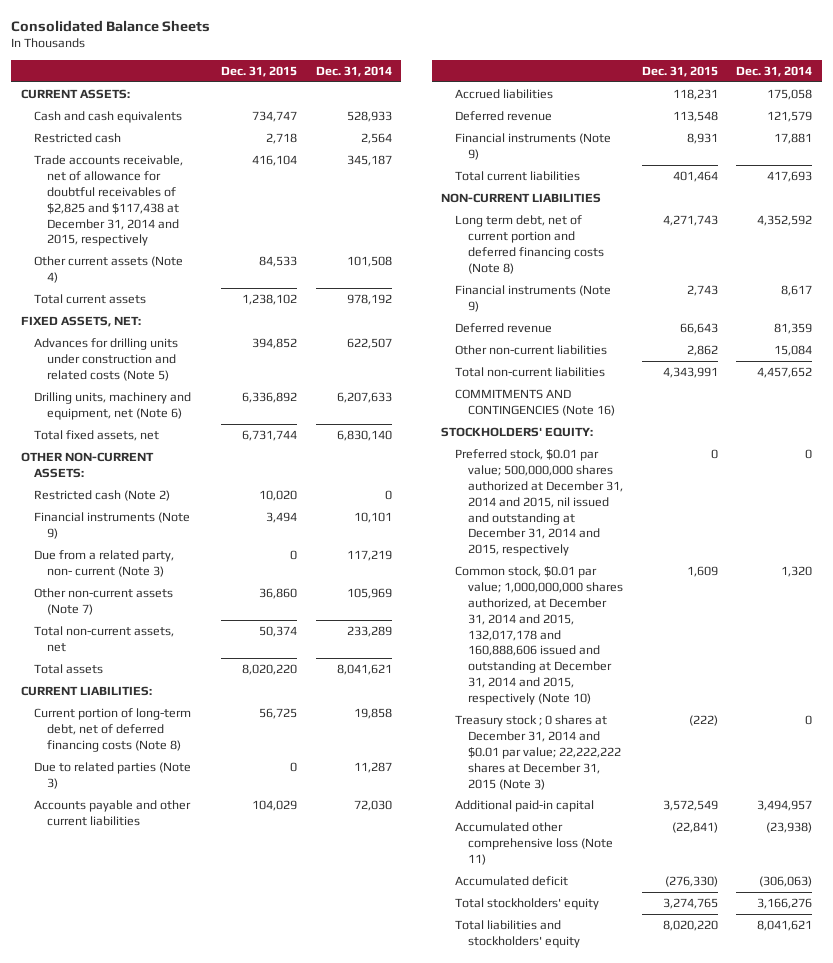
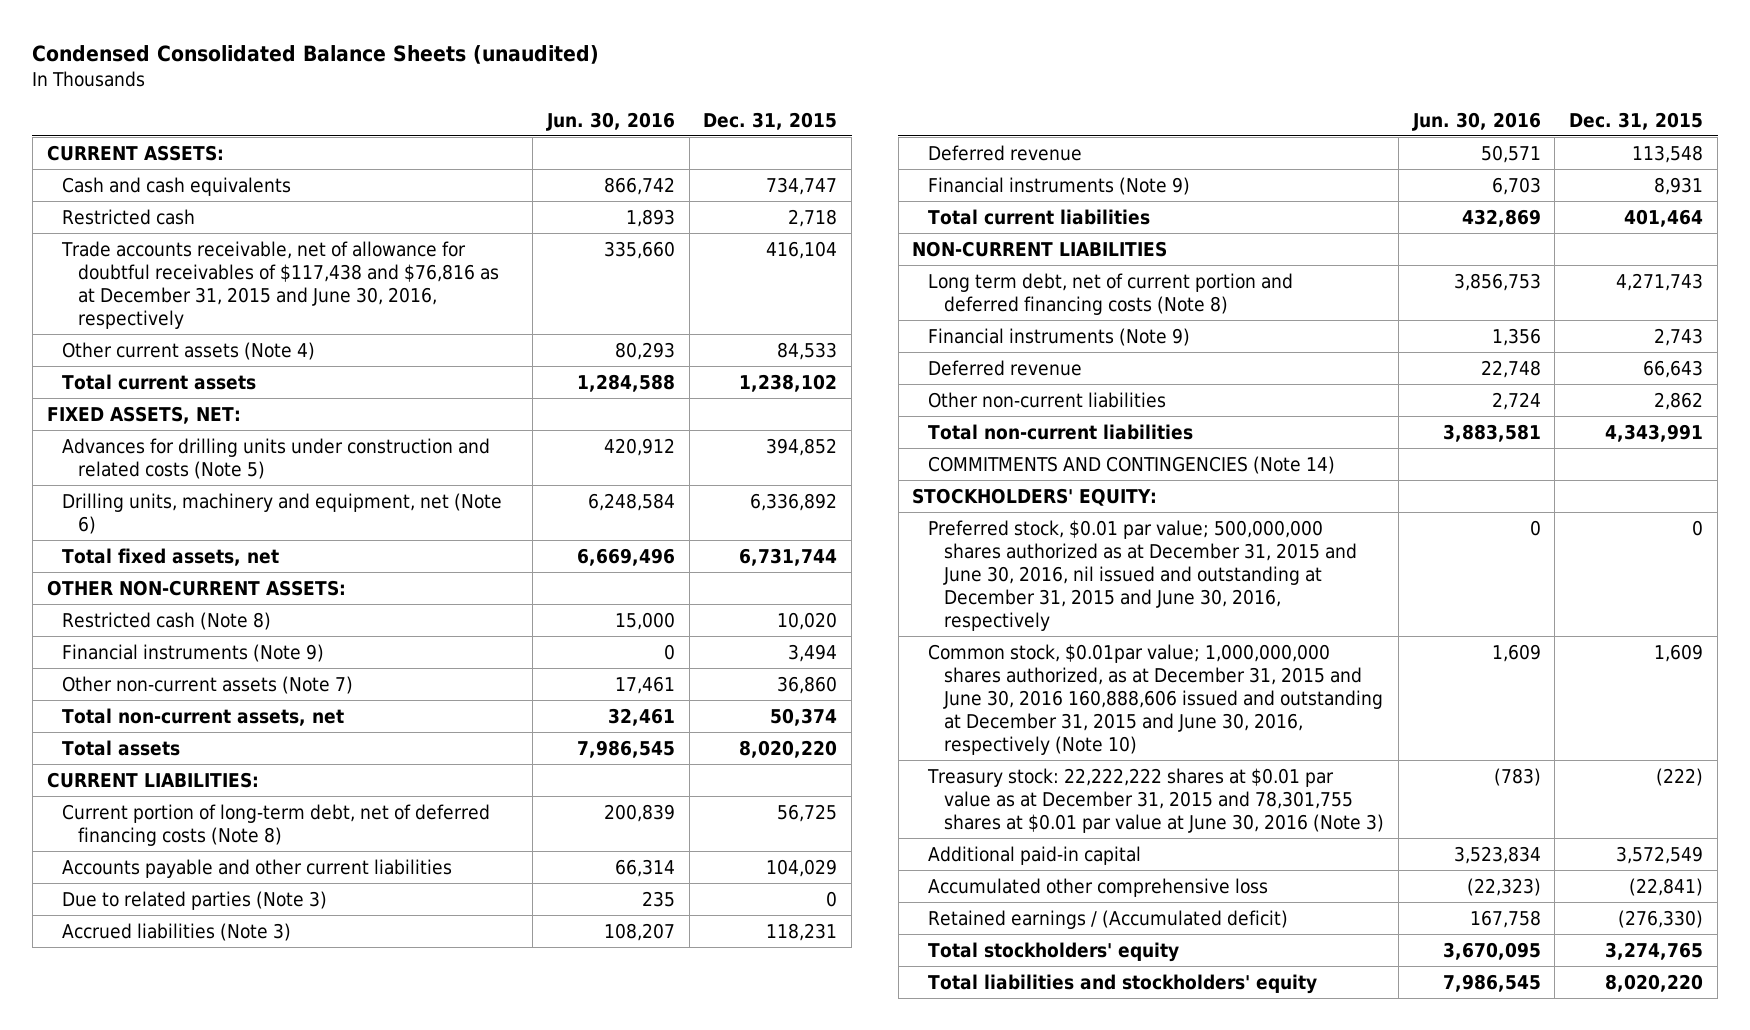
- Consolidated Balance Sheets
+ Condensed Consolidated Balance Sheets (unaudited)
- | Dec. 31, 2015 | Dec. 31, 2014
+ | Jun. 30, 2016 | Dec. 31, 2015
- Trade accounts receivable, net of allowance for doubtful receivables of $2,825 and $117,438 at December 31, 2014 and 2015, respectively | 416,104 | 345,187
+ Trade accounts receivable, net of allowance for doubtful receivables of $117,438 and $76,816 as at December 31, 2015 and June 30, 2016, respectively | 335,660 | 416,104
- Restricted cash (Note 2) | 10,020 | 0
+ Restricted cash (Note 8) | 15,000 | 10,020
- Due from a related party, non- current (Note 3) | 0 | 117,219
- Accrued liabilities | 118,231 | 175,058
moved down: Due to related parties (Note 3) | 235 | 0
+ Accrued liabilities (Note 3) | 108,207 | 118,231
- COMMITMENTS AND CONTINGENCIES (Note 16)
+ COMMITMENTS AND CONTINGENCIES (Note 14)
- Preferred stock, $0.01 par value; 500,000,000 shares authorized at December 31, 2014 and 2015, nil issued and outstanding at December 31, 2014 and 2015, respectively | 0 | 0
- Common stock, $0.01 par value; 1,000,000,000 shares authorized, at December 31, 2014 and 2015, 132,017,178 and 160,888,606 issued and outstanding at December 31, 2014 and 2015, respectively (Note 10) | 1,609 | 1,320
- Treasury stock ; 0 shares at December 31, 2014 and $0.01 par value; 22,222,222 shares at December 31, 2015 (Note 3) | (222) | 0
+ Preferred stock, $0.01 par value; 500,000,000 shares authorized as at December 31, 2015 and June 30, 2016, nil issued and outstanding at December 31, 2015 and June 30, 2016, respectively | 0 | 0
+ Common stock, $0.01par value; 1,000,000,000 shares authorized, as at December 31, 2015 and June 30, 2016 160,888,606 issued and outstanding at December 31, 2015 and June 30, 2016, respectively (Note 10) | 1,609 | 1,609
+ Treasury stock: 22,222,222 shares at $0.01 par value as at December 31, 2015 and 78,301,755 shares at $0.01 par value at June 30, 2016 (Note 3) | (783) | (222)
- Accumulated other comprehensive loss (Note 11) | (22,841) | (23,938)
- Accumulated deficit | (276,330) | (306,063)
+ Accumulated other comprehensive loss | (22,323) | (22,841)
+ Retained earnings / (Accumulated deficit) | 167,758 | (276,330)

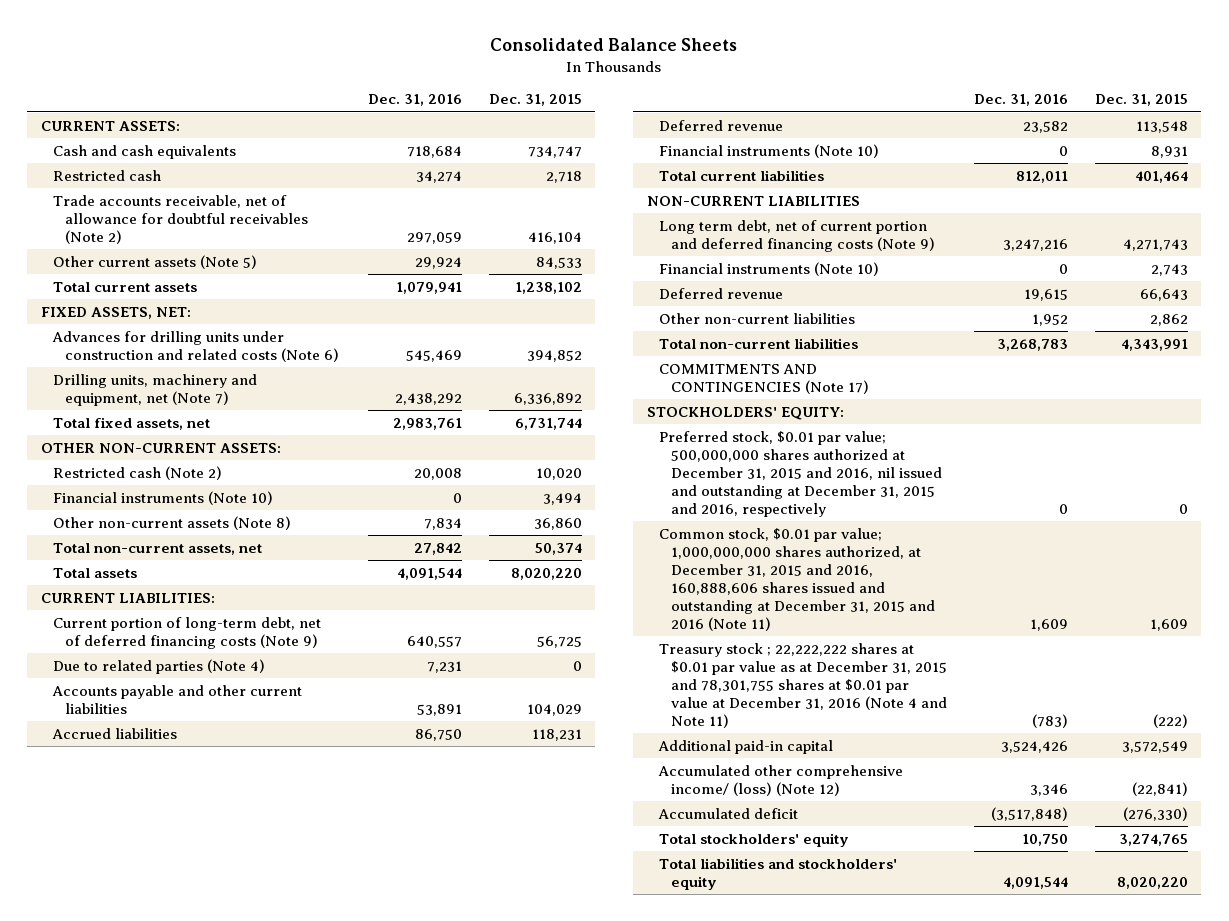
- Condensed Consolidated Balance Sheets (unaudited)
+ Consolidated Balance Sheets
- | Jun. 30, 2016 | Dec. 31, 2015
+ | Dec. 31, 2016 | Dec. 31, 2015
- Trade accounts receivable, net of allowance for doubtful receivables of $117,438 and $76,816 as at December 31, 2015 and June 30, 2016, respectively | 335,660 | 416,104
- Other current assets (Note 4) | 80,293 | 84,533
+ Trade accounts receivable, net of allowance for doubtful receivables (Note 2) | 297,059 | 416,104
+ Other current assets (Note 5) | 29,924 | 84,533
- Advances for drilling units under construction and related costs (Note 5) | 420,912 | 394,852
- Drilling units, machinery and equipment, net (Note 6) | 6,248,584 | 6,336,892
+ Advances for drilling units under construction and related costs (Note 6) | 545,469 | 394,852
+ Drilling units, machinery and equipment, net (Note 7) | 2,438,292 | 6,336,892
- Restricted cash (Note 8) | 15,000 | 10,020
- Financial instruments (Note 9) | 0 | 3,494
- Other non-current assets (Note 7) | 17,461 | 36,860
+ Restricted cash (Note 2) | 20,008 | 10,020
+ Financial instruments (Note 10) | 0 | 3,494
+ Other non-current assets (Note 8) | 7,834 | 36,860
- Current portion of long-term debt, net of deferred financing costs (Note 8) | 200,839 | 56,725
+ Current portion of long-term debt, net of deferred financing costs (Note 9) | 640,557 | 56,725
+ Due to related parties (Note 4) | 7,231 | 0
- Due to related parties (Note 3) | 235 | 0
- Accrued liabilities (Note 3) | 108,207 | 118,231
+ Accrued liabilities | 86,750 | 118,231
- Financial instruments (Note 9) | 6,703 | 8,931
+ Financial instruments (Note 10) | 0 | 8,931
- Long term debt, net of current portion and deferred financing costs (Note 8) | 3,856,753 | 4,271,743
- Financial instruments (Note 9) | 1,356 | 2,743
+ Long term debt, net of current portion and deferred financing costs (Note 9) | 3,247,216 | 4,271,743
+ Financial instruments (Note 10) | 0 | 2,743
- COMMITMENTS AND CONTINGENCIES (Note 14)
+ COMMITMENTS AND CONTINGENCIES (Note 17)
- Preferred stock, $0.01 par value; 500,000,000 shares authorized as at December 31, 2015 and June 30, 2016, nil issued and outstanding at December 31, 2015 and June 30, 2016, respectively | 0 | 0
- Common stock, $0.01par value; 1,000,000,000 shares authorized, as at December 31, 2015 and June 30, 2016 160,888,606 issued and outstanding at December 31, 2015 and June 30, 2016, respectively (Note 10) | 1,609 | 1,609
- Treasury stock: 22,222,222 shares at $0.01 par value as at December 31, 2015 and 78,301,755 shares at $0.01 par value at June 30, 2016 (Note 3) | (783) | (222)
+ Preferred stock, $0.01 par value; 500,000,000 shares authorized at December 31, 2015 and 2016, nil issued and outstanding at December 31, 2015 and 2016, respectively | 0 | 0
+ Common stock, $0.01 par value; 1,000,000,000 shares authorized, at December 31, 2015 and 2016, 160,888,606 shares issued and outstanding at December 31, 2015 and 2016 (Note 11) | 1,609 | 1,609
+ Treasury stock ; 22,222,222 shares at $0.01 par value as at December 31, 2015 and 78,301,755 shares at $0.01 par value at December 31, 2016 (Note 4 and Note 11) | (783) | (222)
- Accumulated other comprehensive loss | (22,323) | (22,841)
- Retained earnings / (Accumulated deficit) | 167,758 | (276,330)
+ Accumulated other comprehensive income/ (loss) (Note 12) | 3,346 | (22,841)
+ Accumulated deficit | (3,517,848) | (276,330)

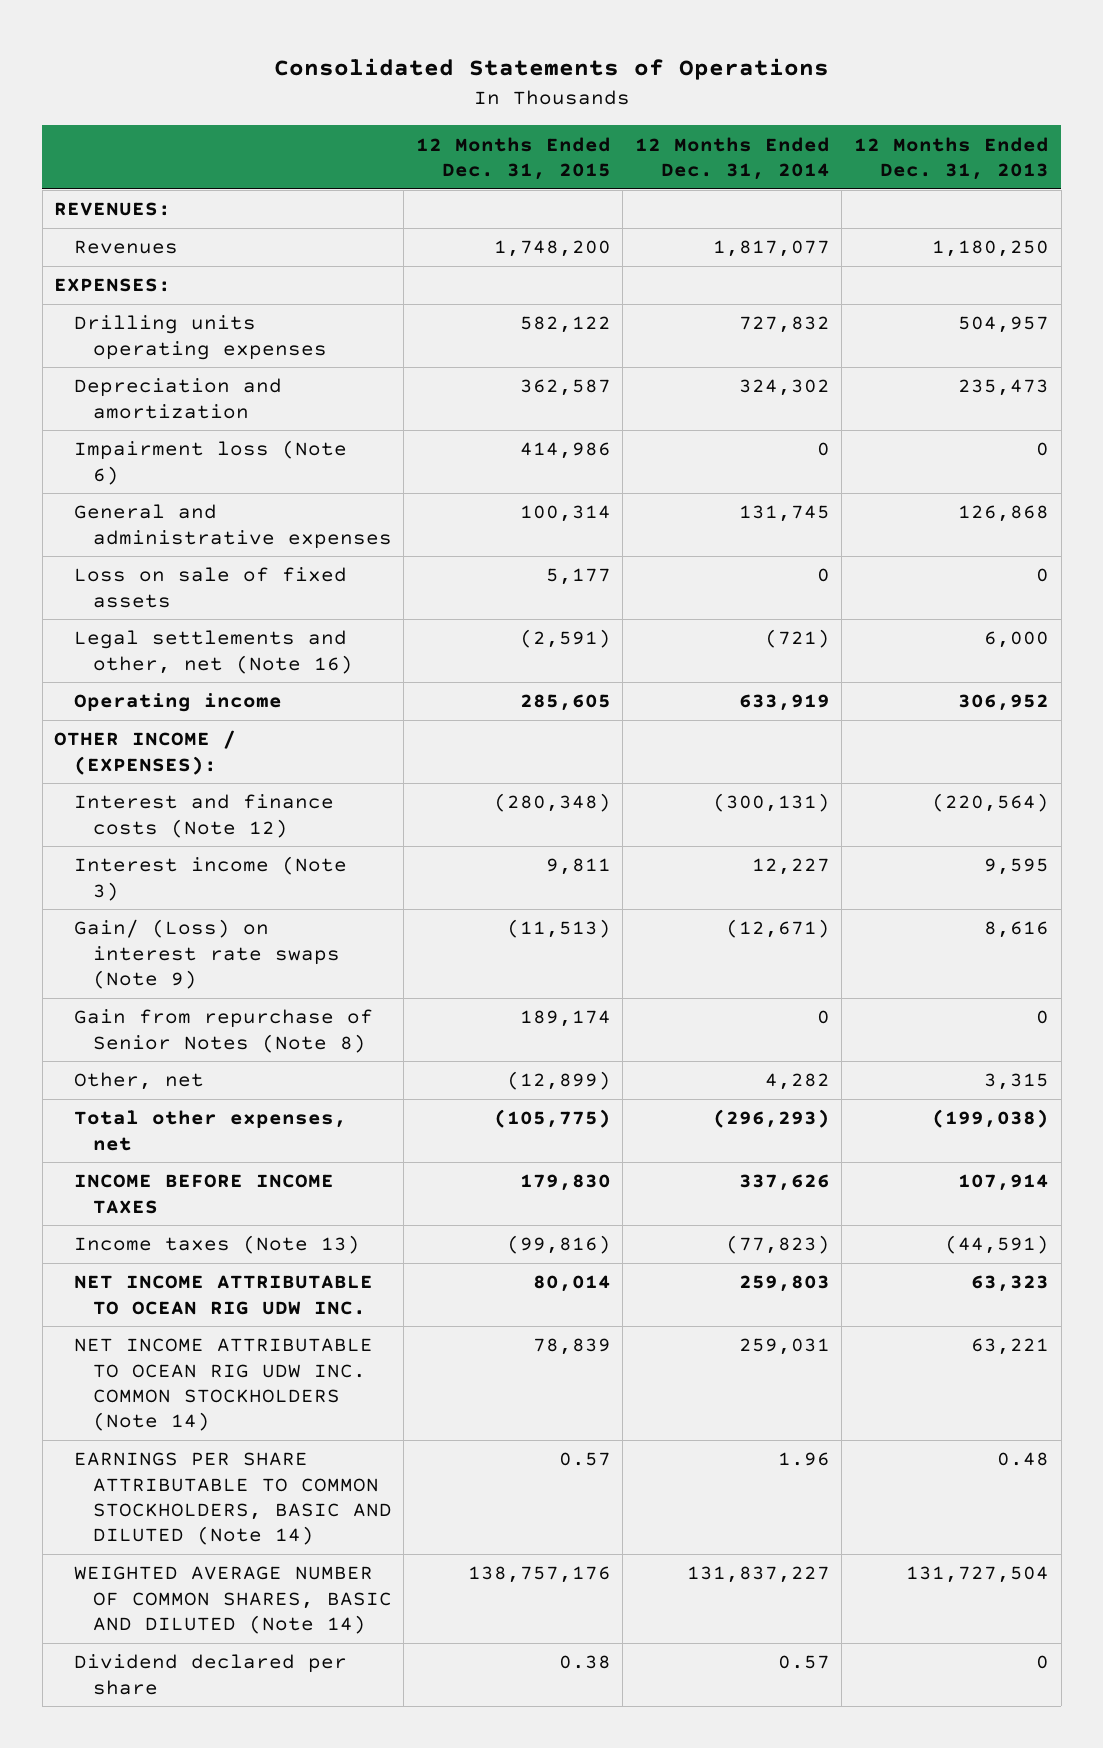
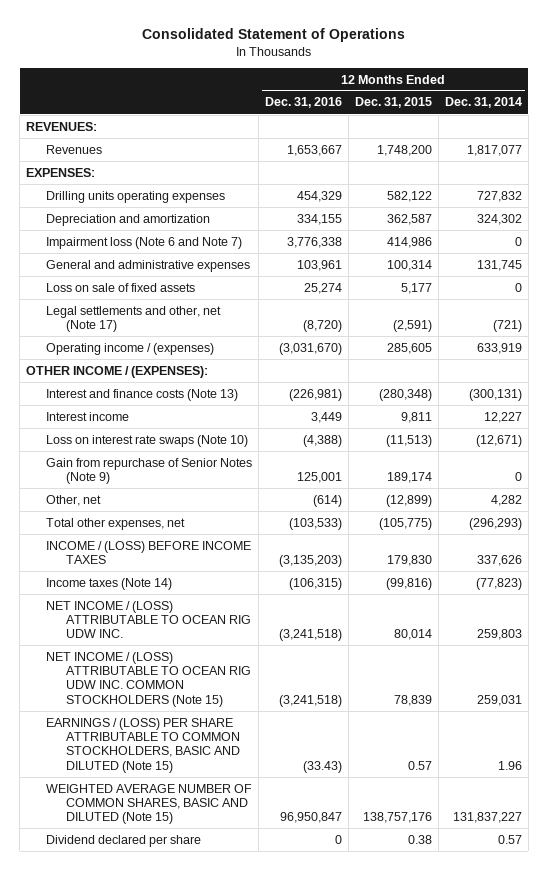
- Consolidated Statements of Operations
+ Consolidated Statement of Operations
- | 12 Months Ended Dec. 31, 2015 | 12 Months Ended Dec. 31, 2014 | 12 Months Ended Dec. 31, 2013
+ | 12 Months Ended Dec. 31, 2016 | 12 Months Ended Dec. 31, 2015 | 12 Months Ended Dec. 31, 2014
- Impairment loss (Note 6) | 414,986 | 0 | 0
+ Impairment loss (Note 6 and Note 7) | 3,776,338 | 414,986 | 0
- Legal settlements and other, net (Note 16) | (2,591) | (721) | 6,000
- Operating income | 285,605 | 633,919 | 306,952
+ Legal settlements and other, net (Note 17) | (8,720) | (2,591) | (721)
+ Operating income / (expenses) | (3,031,670) | 285,605 | 633,919
- Interest and finance costs (Note 12) | (280,348) | (300,131) | (220,564)
- Interest income (Note 3) | 9,811 | 12,227 | 9,595
- Gain/ (Loss) on interest rate swaps (Note 9) | (11,513) | (12,671) | 8,616
- Gain from repurchase of Senior Notes (Note 8) | 189,174 | 0 | 0
+ Interest and finance costs (Note 13) | (226,981) | (280,348) | (300,131)
+ Interest income | 3,449 | 9,811 | 12,227
+ Loss on interest rate swaps (Note 10) | (4,388) | (11,513) | (12,671)
+ Gain from repurchase of Senior Notes (Note 9) | 125,001 | 189,174 | 0
- INCOME BEFORE INCOME TAXES | 179,830 | 337,626 | 107,914
- Income taxes (Note 13) | (99,816) | (77,823) | (44,591)
- NET INCOME ATTRIBUTABLE TO OCEAN RIG UDW INC. | 80,014 | 259,803 | 63,323
- NET INCOME ATTRIBUTABLE TO OCEAN RIG UDW INC. COMMON STOCKHOLDERS (Note 14) | 78,839 | 259,031 | 63,221
- EARNINGS PER SHARE ATTRIBUTABLE TO COMMON STOCKHOLDERS, BASIC AND DILUTED (Note 14) | 0.57 | 1.96 | 0.48
- WEIGHTED AVERAGE NUMBER OF COMMON SHARES, BASIC AND DILUTED (Note 14) | 138,757,176 | 131,837,227 | 131,727,504
+ INCOME / (LOSS) BEFORE INCOME TAXES | (3,135,203) | 179,830 | 337,626
+ Income taxes (Note 14) | (106,315) | (99,816) | (77,823)
+ NET INCOME / (LOSS) ATTRIBUTABLE TO OCEAN RIG UDW INC. | (3,241,518) | 80,014 | 259,803
+ NET INCOME / (LOSS) ATTRIBUTABLE TO OCEAN RIG UDW INC. COMMON STOCKHOLDERS (Note 15) | (3,241,518) | 78,839 | 259,031
+ EARNINGS / (LOSS) PER SHARE ATTRIBUTABLE TO COMMON STOCKHOLDERS, BASIC AND DILUTED (Note 15) | (33.43) | 0.57 | 1.96
+ WEIGHTED AVERAGE NUMBER OF COMMON SHARES, BASIC AND DILUTED (Note 15) | 96,950,847 | 138,757,176 | 131,837,227

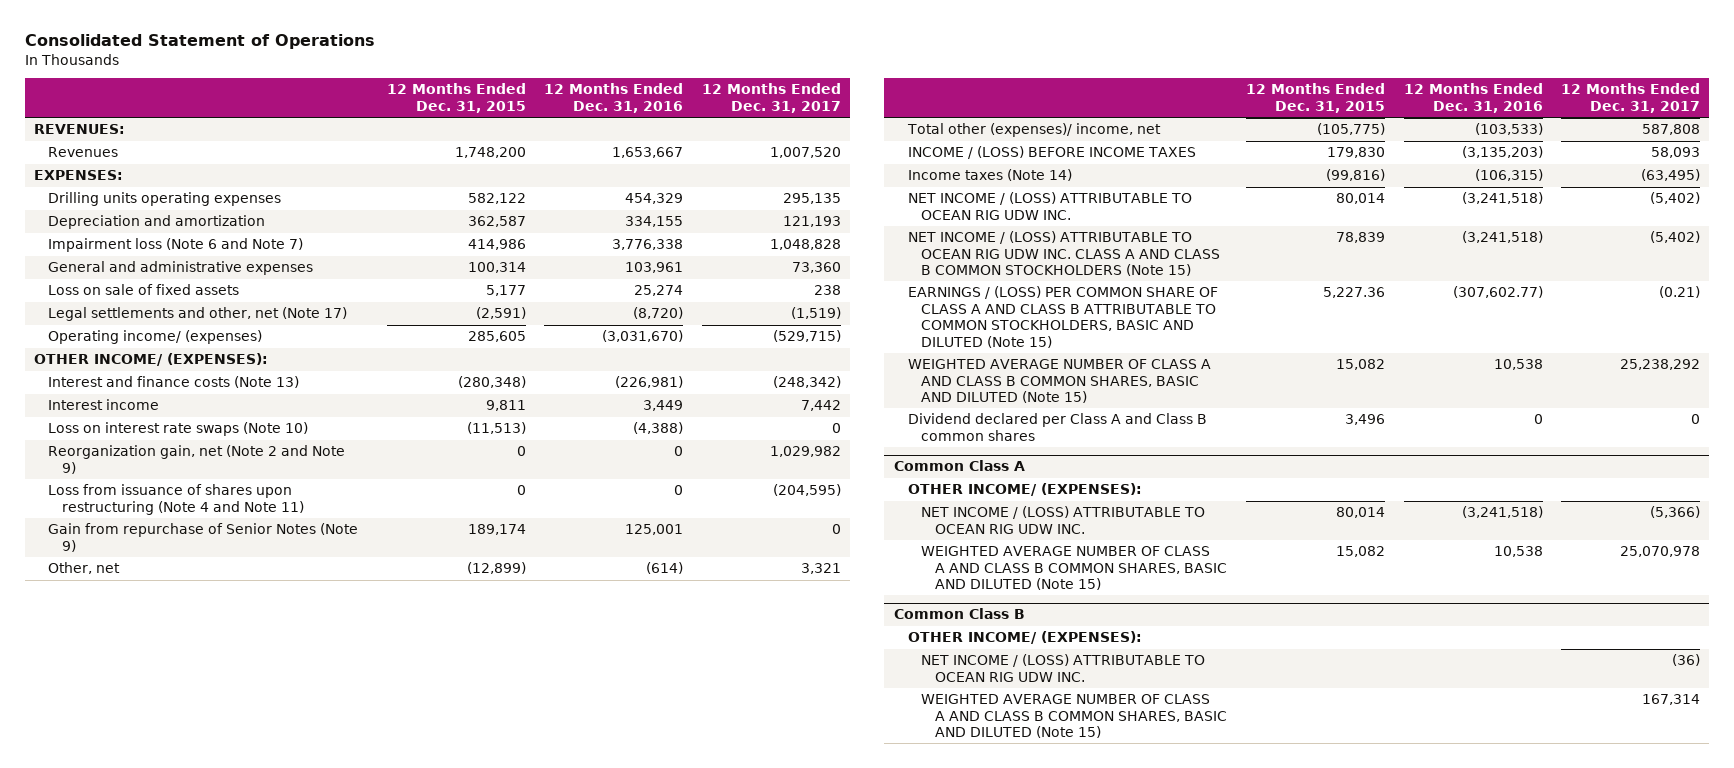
- | 12 Months Ended Dec. 31, 2016 | 12 Months Ended Dec. 31, 2015 | 12 Months Ended Dec. 31, 2014
+ | 12 Months Ended Dec. 31, 2015 | 12 Months Ended Dec. 31, 2016 | 12 Months Ended Dec. 31, 2017
- Operating income / (expenses) | (3,031,670) | 285,605 | 633,919
- OTHER INCOME / (EXPENSES):
+ Operating income/ (expenses) | 285,605 | (3,031,670) | (529,715)
+ OTHER INCOME/ (EXPENSES):
+ Reorganization gain, net (Note 2 and Note 9) | 0 | 0 | 1,029,982
+ Loss from issuance of shares upon restructuring (Note 4 and Note 11) | 0 | 0 | (204,595)
- Total other expenses, net | (103,533) | (105,775) | (296,293)
+ Total other (expenses)/ income, net | (105,775) | (103,533) | 587,808
- NET INCOME / (LOSS) ATTRIBUTABLE TO OCEAN RIG UDW INC. COMMON STOCKHOLDERS (Note 15) | (3,241,518) | 78,839 | 259,031
- EARNINGS / (LOSS) PER SHARE ATTRIBUTABLE TO COMMON STOCKHOLDERS, BASIC AND DILUTED (Note 15) | (33.43) | 0.57 | 1.96
- WEIGHTED AVERAGE NUMBER OF COMMON SHARES, BASIC AND DILUTED (Note 15) | 96,950,847 | 138,757,176 | 131,837,227
- Dividend declared per share | 0 | 0.38 | 0.57
+ NET INCOME / (LOSS) ATTRIBUTABLE TO OCEAN RIG UDW INC. CLASS A AND CLASS B COMMON STOCKHOLDERS (Note 15) | 78,839 | (3,241,518) | (5,402)
+ EARNINGS / (LOSS) PER COMMON SHARE OF CLASS A AND CLASS B ATTRIBUTABLE TO COMMON STOCKHOLDERS, BASIC AND DILUTED (Note 15) | 5,227.36 | (307,602.77) | (0.21)
+ WEIGHTED AVERAGE NUMBER OF CLASS A AND CLASS B COMMON SHARES, BASIC AND DILUTED (Note 15) | 15,082 | 10,538 | 25,238,292
+ Dividend declared per Class A and Class B common shares | 3,496 | 0 | 0
+ Common Class A
+ OTHER INCOME/ (EXPENSES):
+ NET INCOME / (LOSS) ATTRIBUTABLE TO OCEAN RIG UDW INC. | 80,014 | (3,241,518) | (5,366)
+ WEIGHTED AVERAGE NUMBER OF CLASS A AND CLASS B COMMON SHARES, BASIC AND DILUTED (Note 15) | 15,082 | 10,538 | 25,070,978
+ Common Class B
+ OTHER INCOME/ (EXPENSES):
+ NET INCOME / (LOSS) ATTRIBUTABLE TO OCEAN RIG UDW INC. | | | (36)
+ WEIGHTED AVERAGE NUMBER OF CLASS A AND CLASS B COMMON SHARES, BASIC AND DILUTED (Note 15) | | | 167,314

